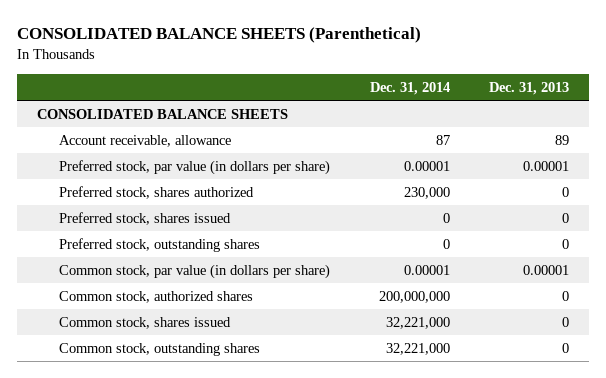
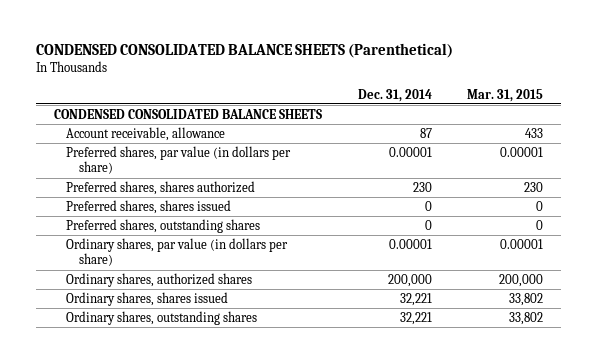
- CONSOLIDATED BALANCE SHEETS (Parenthetical)
+ CONDENSED CONSOLIDATED BALANCE SHEETS (Parenthetical)
- | Dec. 31, 2014 | Dec. 31, 2013
+ | Dec. 31, 2014 | Mar. 31, 2015
- CONSOLIDATED BALANCE SHEETS
+ CONDENSED CONSOLIDATED BALANCE SHEETS
- Preferred stock, par value (in dollars per share) | 0.00001 | 0.00001
- Preferred stock, shares authorized | 230,000 | 0
- Preferred stock, shares issued | 0 | 0
- Preferred stock, outstanding shares | 0 | 0
- Common stock, par value (in dollars per share) | 0.00001 | 0.00001
- Common stock, authorized shares | 200,000,000 | 0
- Common stock, shares issued | 32,221,000 | 0
- Common stock, outstanding shares | 32,221,000 | 0
+ Preferred shares, par value (in dollars per share) | 0.00001 | 0.00001
+ Preferred shares, shares authorized | 230 | 230
+ Preferred shares, shares issued | 0 | 0
+ Preferred shares, outstanding shares | 0 | 0
+ Ordinary shares, par value (in dollars per share) | 0.00001 | 0.00001
+ Ordinary shares, authorized shares | 200,000 | 200,000
+ Ordinary shares, shares issued | 32,221 | 33,802
+ Ordinary shares, outstanding shares | 32,221 | 33,802

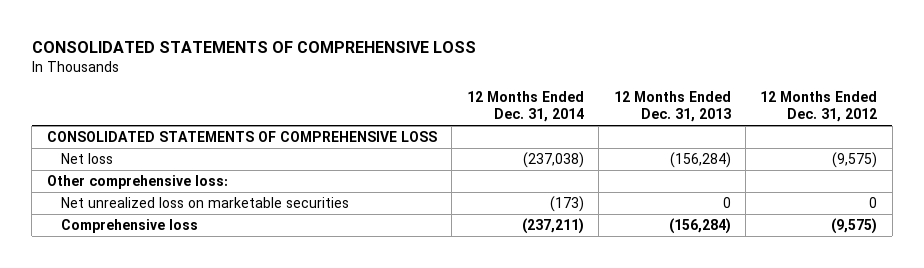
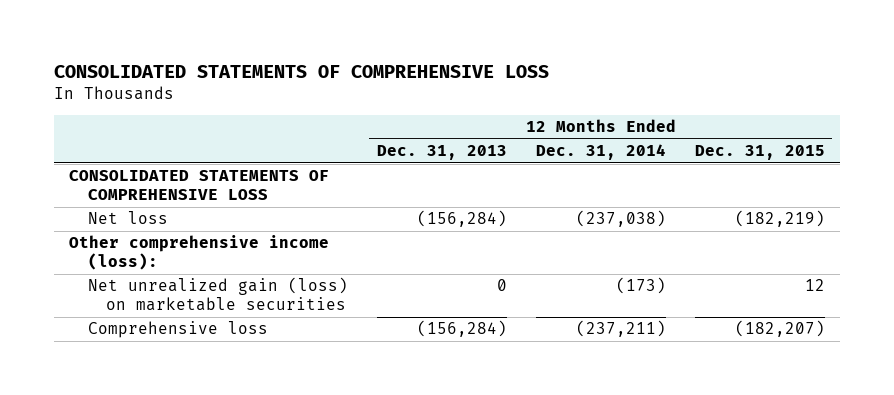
- | 12 Months Ended Dec. 31, 2014 | 12 Months Ended Dec. 31, 2013 | 12 Months Ended Dec. 31, 2012
+ | 12 Months Ended Dec. 31, 2013 | 12 Months Ended Dec. 31, 2014 | 12 Months Ended Dec. 31, 2015
- Other comprehensive loss:
- Net unrealized loss on marketable securities | (173) | 0 | 0
+ Other comprehensive income (loss):
+ Net unrealized gain (loss) on marketable securities | 0 | (173) | 12

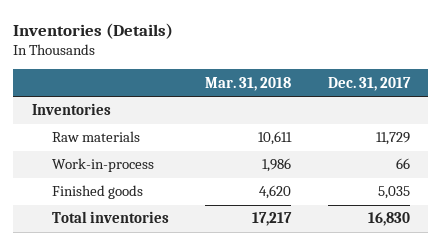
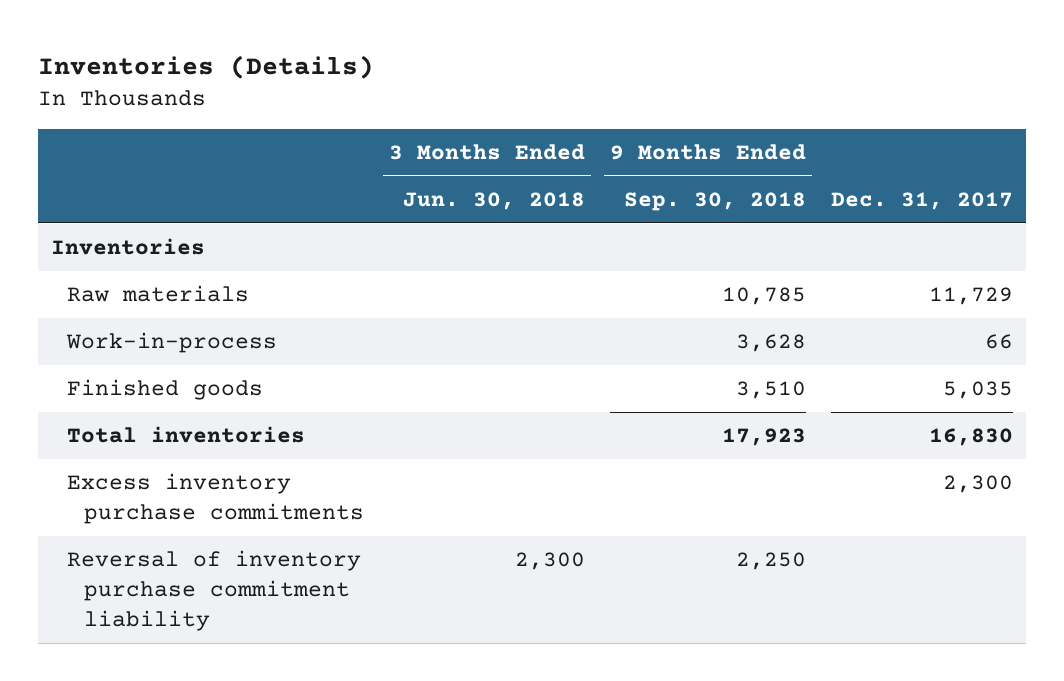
- | Mar. 31, 2018 | Dec. 31, 2017
+ | 3 Months Ended Jun. 30, 2018 | 9 Months Ended Sep. 30, 2018 | Dec. 31, 2017
+ Excess inventory purchase commitments | | | 2,300
+ Reversal of inventory purchase commitment liability | 2,300 | 2,250 |

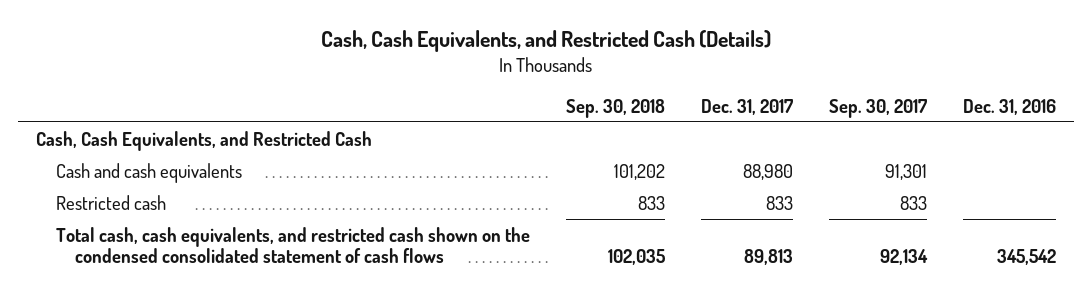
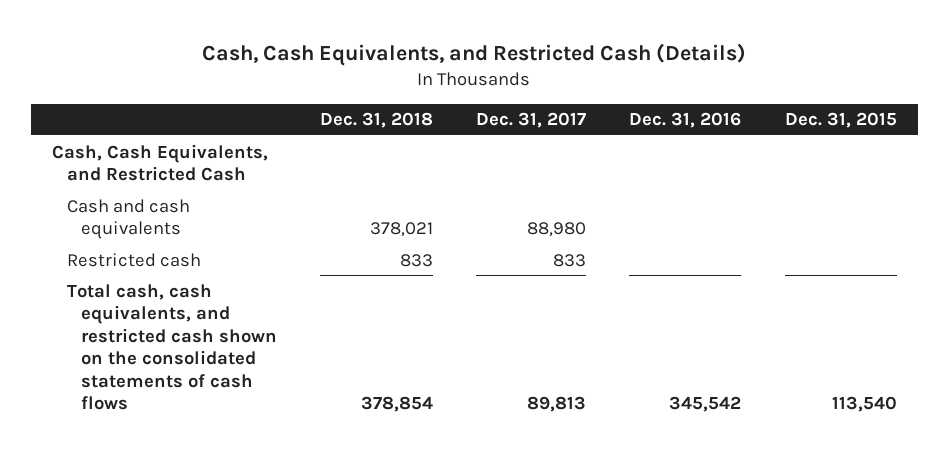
- | Sep. 30, 2018 | Dec. 31, 2017 | Sep. 30, 2017 | Dec. 31, 2016
+ | Dec. 31, 2018 | Dec. 31, 2017 | Dec. 31, 2016 | Dec. 31, 2015
- Total cash, cash equivalents, and restricted cash shown on the condensed consolidated statement of cash flows | 102,035 | 89,813 | 92,134 | 345,542
+ Total cash, cash equivalents, and restricted cash shown on the consolidated statements of cash flows | 378,854 | 89,813 | 345,542 | 113,540

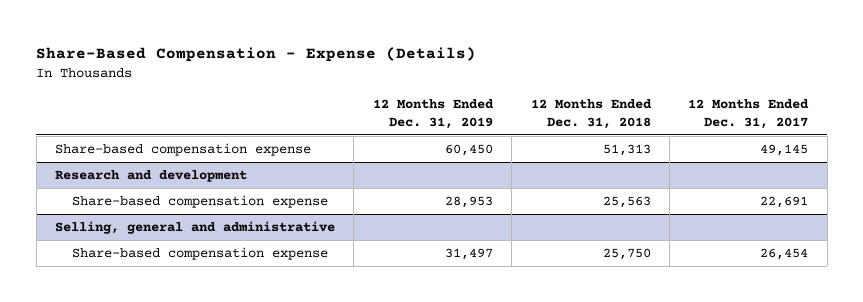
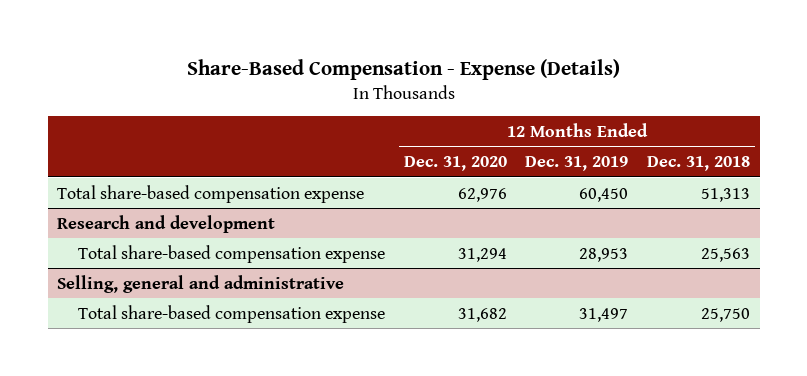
- | 12 Months Ended Dec. 31, 2019 | 12 Months Ended Dec. 31, 2018 | 12 Months Ended Dec. 31, 2017
+ | 12 Months Ended Dec. 31, 2020 | 12 Months Ended Dec. 31, 2019 | 12 Months Ended Dec. 31, 2018
- Share-based compensation expense | 60,450 | 51,313 | 49,145
+ Total share-based compensation expense | 62,976 | 60,450 | 51,313
@ Research and development
- Share-based compensation expense | 28,953 | 25,563 | 22,691
+ Total share-based compensation expense | 31,294 | 28,953 | 25,563
@ Selling, general and administrative
- Share-based compensation expense | 31,497 | 25,750 | 26,454
+ Total share-based compensation expense | 31,682 | 31,497 | 25,750

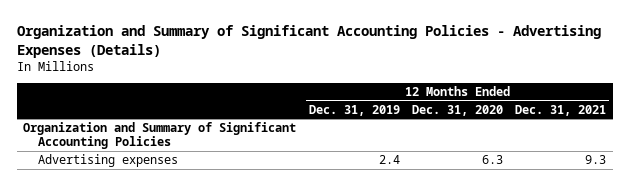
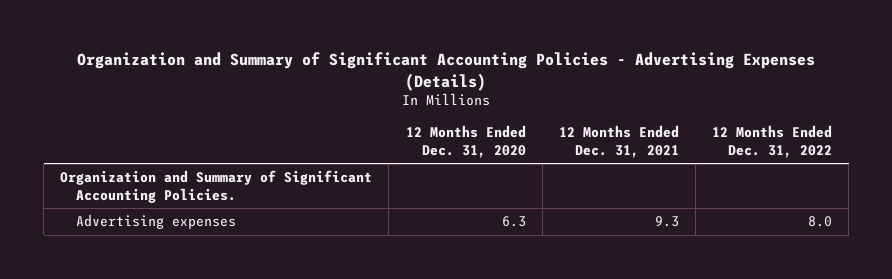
- | 12 Months Ended Dec. 31, 2019 | 12 Months Ended Dec. 31, 2020 | 12 Months Ended Dec. 31, 2021
+ | 12 Months Ended Dec. 31, 2020 | 12 Months Ended Dec. 31, 2021 | 12 Months Ended Dec. 31, 2022
- Organization and Summary of Significant Accounting Policies
+ Organization and Summary of Significant Accounting Policies.

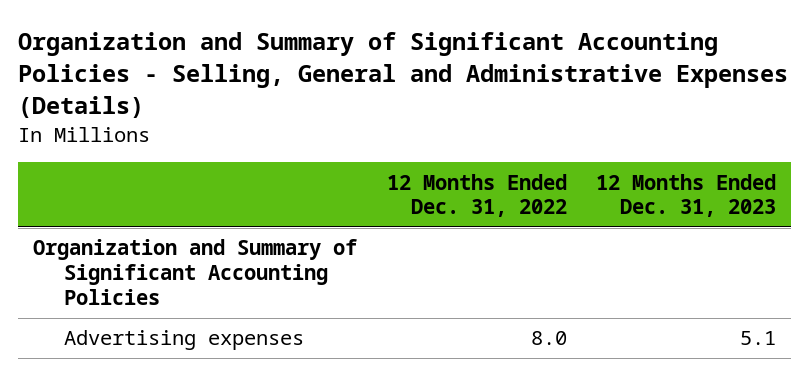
- Organization and Summary of Significant Accounting Policies - Advertising Expenses (Details)
+ Organization and Summary of Significant Accounting Policies - Selling, General and Administrative Expenses (Details)
- | 12 Months Ended Dec. 31, 2020 | 12 Months Ended Dec. 31, 2021 | 12 Months Ended Dec. 31, 2022
+ | 12 Months Ended Dec. 31, 2022 | 12 Months Ended Dec. 31, 2023
- Organization and Summary of Significant Accounting Policies.
+ Organization and Summary of Significant Accounting Policies

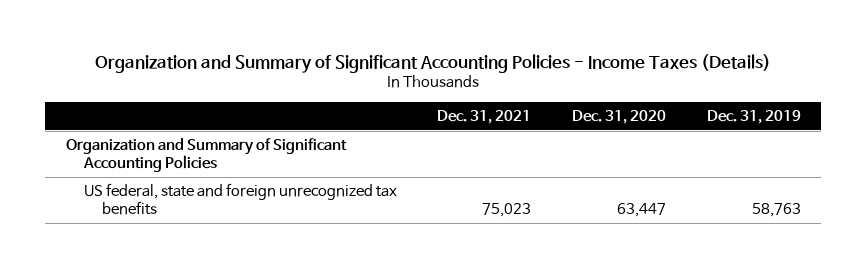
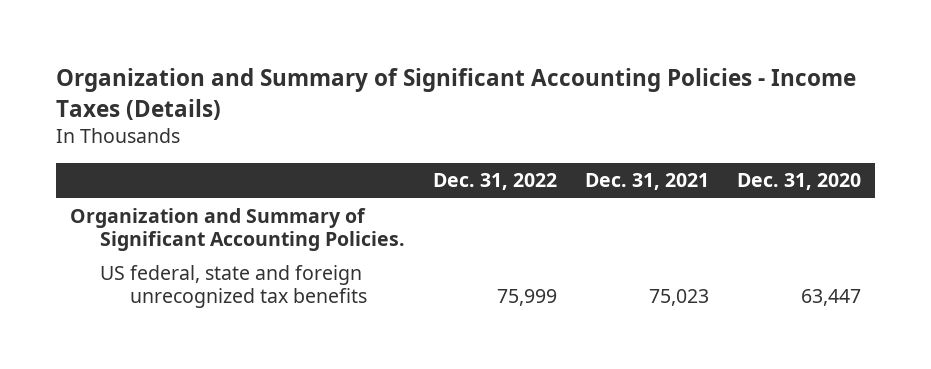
- | Dec. 31, 2021 | Dec. 31, 2020 | Dec. 31, 2019
+ | Dec. 31, 2022 | Dec. 31, 2021 | Dec. 31, 2020
- Organization and Summary of Significant Accounting Policies
+ Organization and Summary of Significant Accounting Policies.

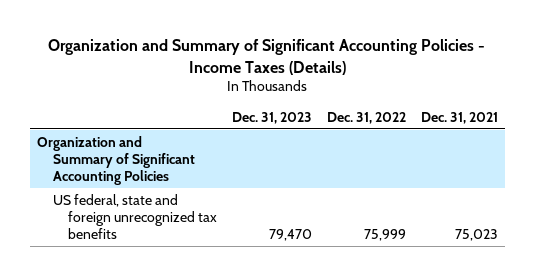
- | Dec. 31, 2022 | Dec. 31, 2021 | Dec. 31, 2020
+ | Dec. 31, 2023 | Dec. 31, 2022 | Dec. 31, 2021
- Organization and Summary of Significant Accounting Policies.
+ Organization and Summary of Significant Accounting Policies

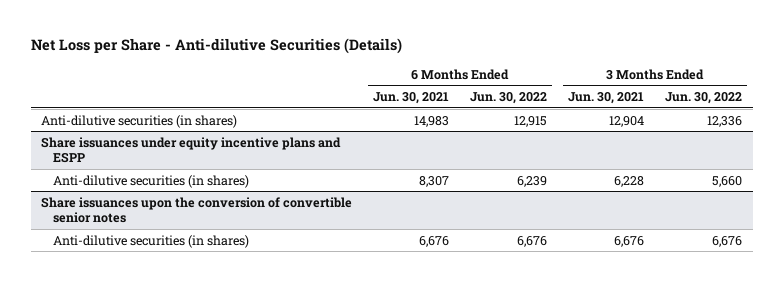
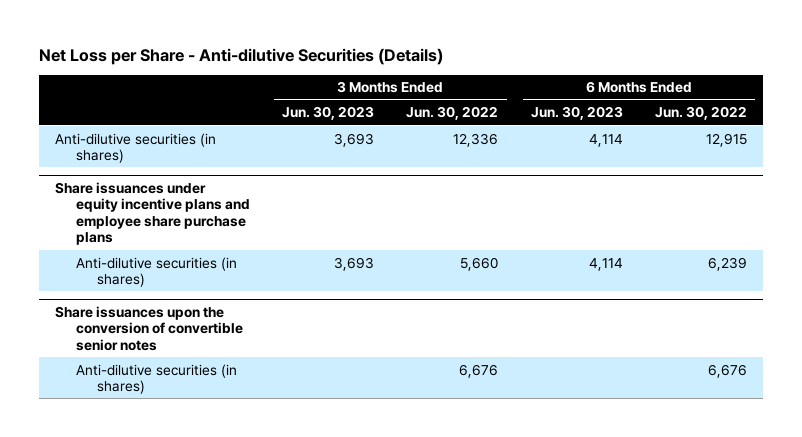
- | 6 Months Ended Jun. 30, 2021 | 6 Months Ended Jun. 30, 2022 | 3 Months Ended Jun. 30, 2021 | 3 Months Ended Jun. 30, 2022
+ | 3 Months Ended Jun. 30, 2023 | 3 Months Ended Jun. 30, 2022 | 6 Months Ended Jun. 30, 2023 | 6 Months Ended Jun. 30, 2022
- Share issuances under equity incentive plans and ESPP
+ Share issuances under equity incentive plans and employee share purchase plans

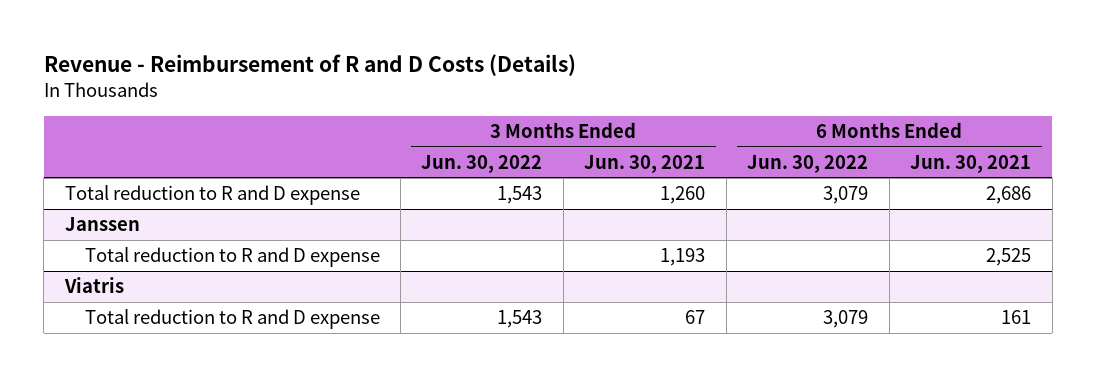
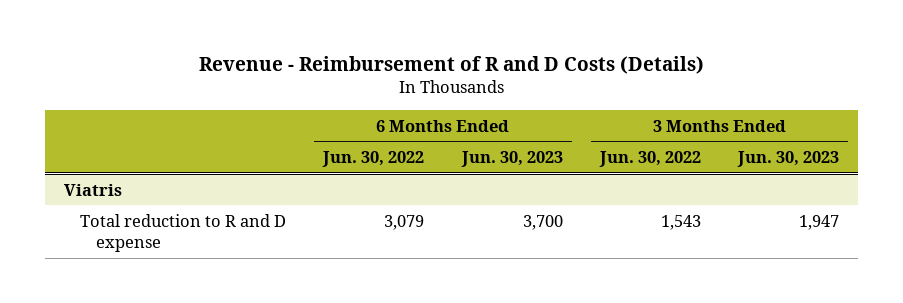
- | 3 Months Ended Jun. 30, 2022 | 3 Months Ended Jun. 30, 2021 | 6 Months Ended Jun. 30, 2022 | 6 Months Ended Jun. 30, 2021
+ | 6 Months Ended Jun. 30, 2022 | 6 Months Ended Jun. 30, 2023 | 3 Months Ended Jun. 30, 2022 | 3 Months Ended Jun. 30, 2023
- Total reduction to R and D expense | 1,543 | 1,260 | 3,079 | 2,686
- Janssen
- Total reduction to R and D expense | | 1,193 | | 2,525

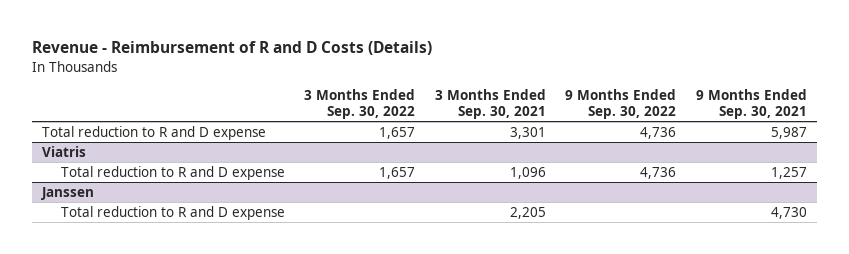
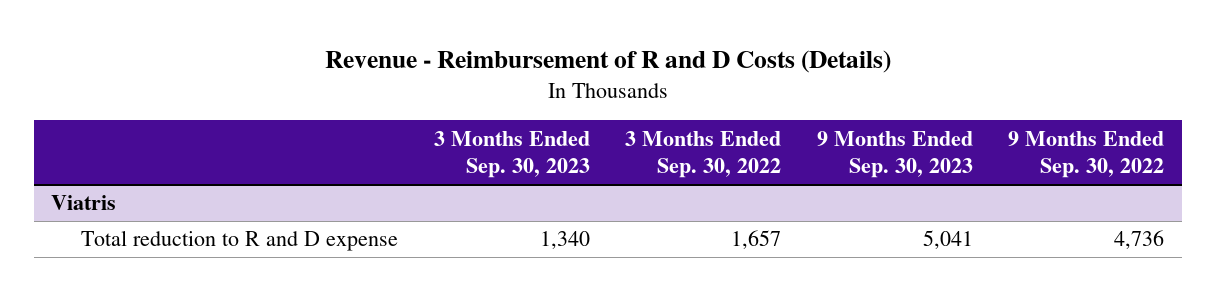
- | 3 Months Ended Sep. 30, 2022 | 3 Months Ended Sep. 30, 2021 | 9 Months Ended Sep. 30, 2022 | 9 Months Ended Sep. 30, 2021
+ | 3 Months Ended Sep. 30, 2023 | 3 Months Ended Sep. 30, 2022 | 9 Months Ended Sep. 30, 2023 | 9 Months Ended Sep. 30, 2022
- Total reduction to R and D expense | 1,657 | 3,301 | 4,736 | 5,987
- Janssen
- Total reduction to R and D expense | | 2,205 | | 4,730

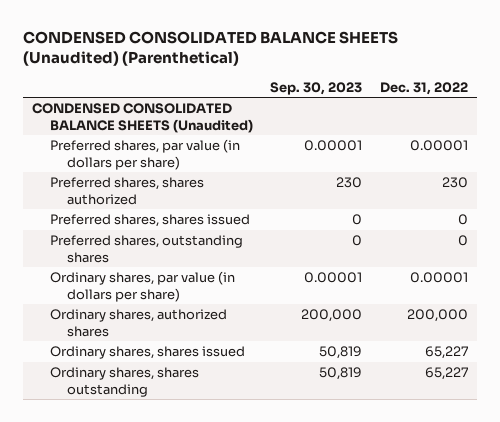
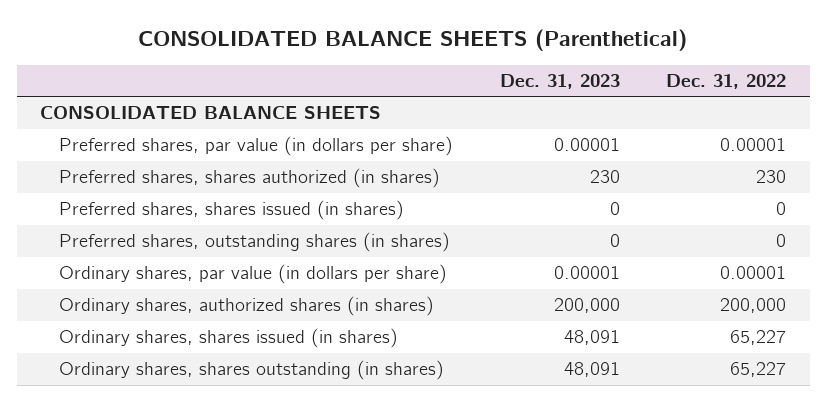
- CONDENSED CONSOLIDATED BALANCE SHEETS (Unaudited) (Parenthetical)
+ CONSOLIDATED BALANCE SHEETS (Parenthetical)
- | Sep. 30, 2023 | Dec. 31, 2022
+ | Dec. 31, 2023 | Dec. 31, 2022
- CONDENSED CONSOLIDATED BALANCE SHEETS (Unaudited)
+ CONSOLIDATED BALANCE SHEETS
- Preferred shares, shares authorized | 230 | 230
- Preferred shares, shares issued | 0 | 0
- Preferred shares, outstanding shares | 0 | 0
+ Preferred shares, shares authorized (in shares) | 230 | 230
+ Preferred shares, shares issued (in shares) | 0 | 0
+ Preferred shares, outstanding shares (in shares) | 0 | 0
- Ordinary shares, authorized shares | 200,000 | 200,000
- Ordinary shares, shares issued | 50,819 | 65,227
- Ordinary shares, shares outstanding | 50,819 | 65,227
+ Ordinary shares, authorized shares (in shares) | 200,000 | 200,000
+ Ordinary shares, shares issued (in shares) | 48,091 | 65,227
+ Ordinary shares, shares outstanding (in shares) | 48,091 | 65,227

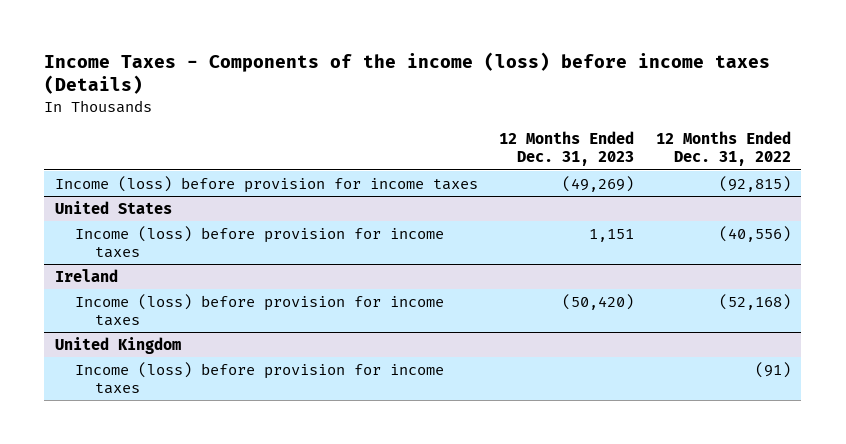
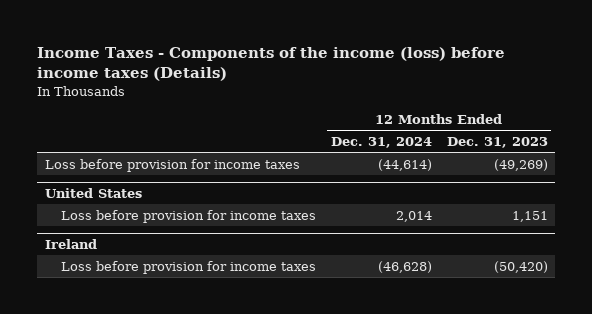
- | 12 Months Ended Dec. 31, 2023 | 12 Months Ended Dec. 31, 2022
+ | 12 Months Ended Dec. 31, 2024 | 12 Months Ended Dec. 31, 2023
- Income (loss) before provision for income taxes | (49,269) | (92,815)
+ Loss before provision for income taxes | (44,614) | (49,269)
@ United States
- Income (loss) before provision for income taxes | 1,151 | (40,556)
+ Loss before provision for income taxes | 2,014 | 1,151
@ Ireland
- Income (loss) before provision for income taxes | (50,420) | (52,168)
- United Kingdom
- Income (loss) before provision for income taxes | | (91)
@ Ireland
+ Loss before provision for income taxes | (46,628) | (50,420)

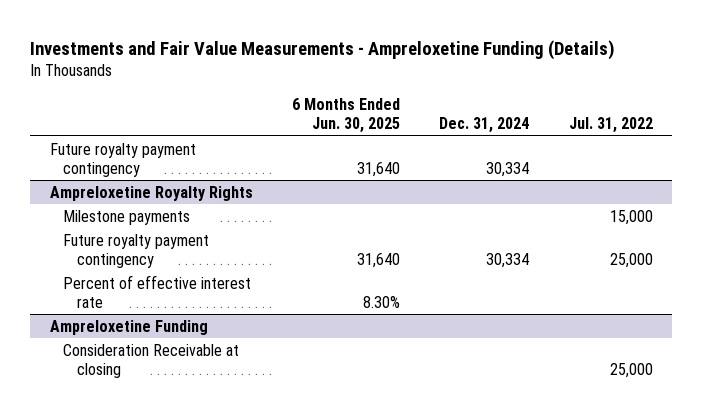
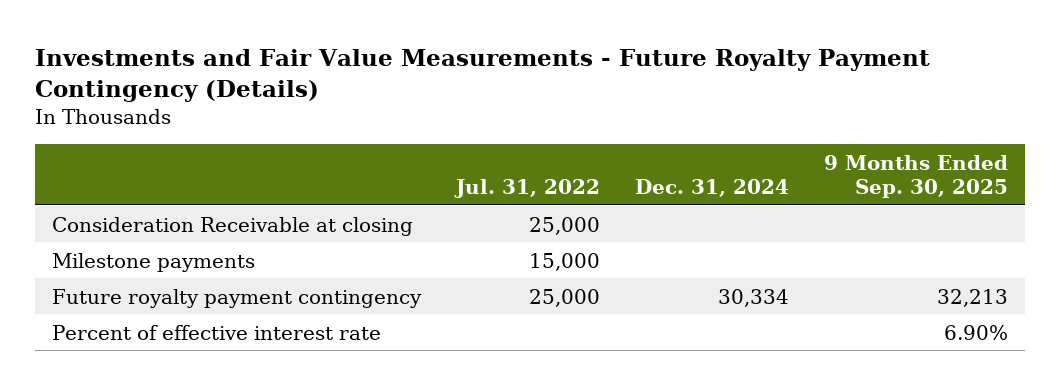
- Investments and Fair Value Measurements - Ampreloxetine Funding (Details)
+ Investments and Fair Value Measurements - Future Royalty Payment Contingency (Details)
- | 6 Months Ended Jun. 30, 2025 | Dec. 31, 2024 | Jul. 31, 2022
+ | Jul. 31, 2022 | Dec. 31, 2024 | 9 Months Ended Sep. 30, 2025
- Future royalty payment contingency | 31,640 | 30,334 |
- Ampreloxetine Royalty Rights
+ Consideration Receivable at closing | 25,000 | |
- Ampreloxetine Funding
- Consideration Receivable at closing | | | 25,000

